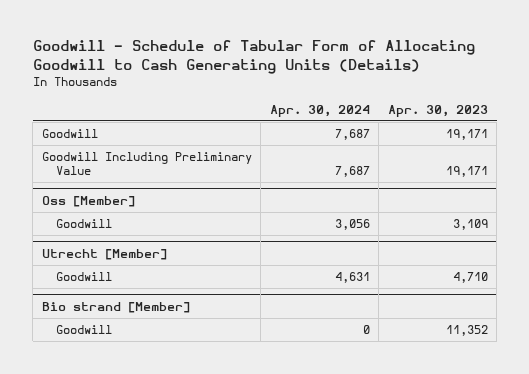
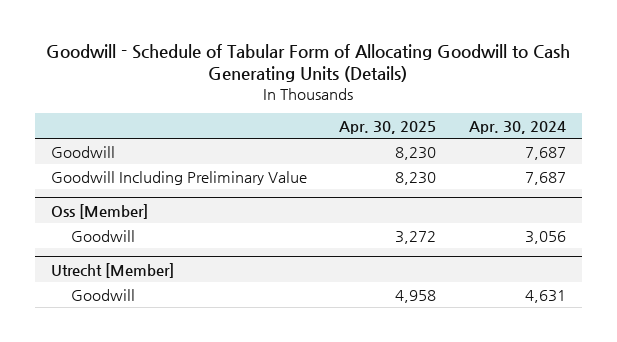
- | Apr. 30, 2024 | Apr. 30, 2023
+ | Apr. 30, 2025 | Apr. 30, 2024
- Bio strand [Member]
- Goodwill | 0 | 11,352

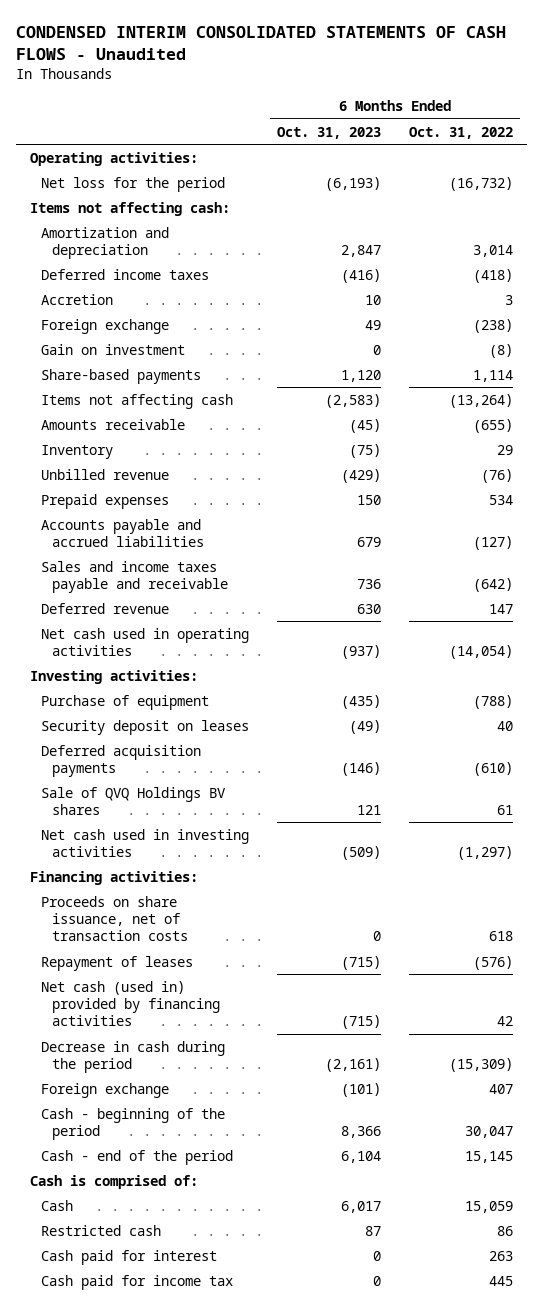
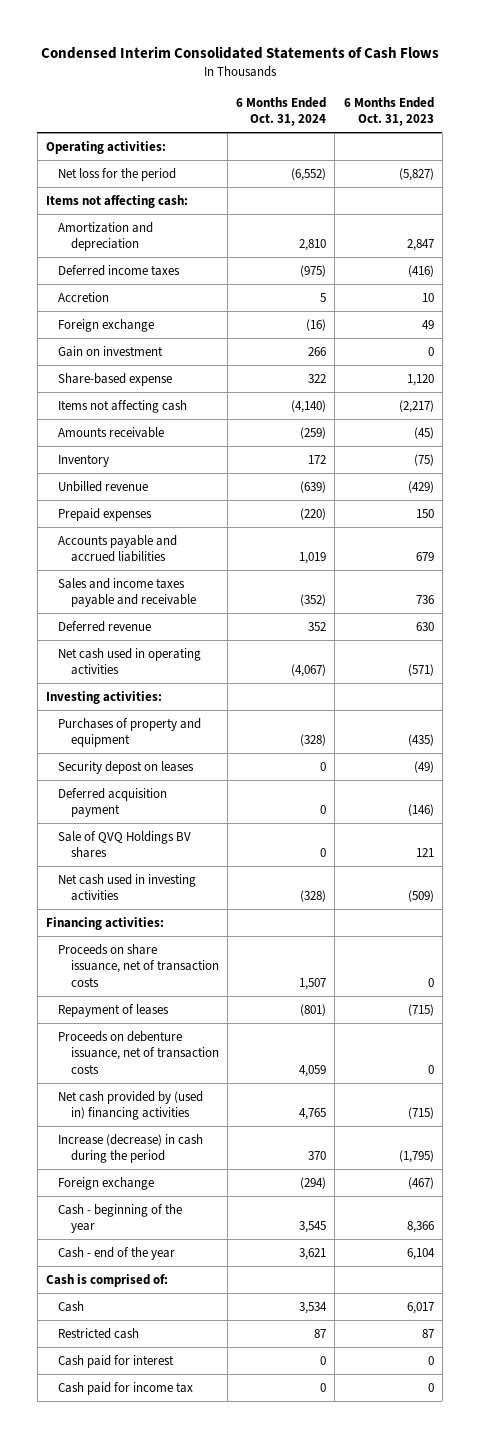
- CONDENSED INTERIM CONSOLIDATED STATEMENTS OF CASH FLOWS - Unaudited
+ Condensed Interim Consolidated Statements of Cash Flows
- | 6 Months Ended Oct. 31, 2023 | 6 Months Ended Oct. 31, 2022
+ | 6 Months Ended Oct. 31, 2024 | 6 Months Ended Oct. 31, 2023
- Net loss for the period | (6,193) | (16,732)
+ Net loss for the period | (6,552) | (5,827)
- Share-based payments | 1,120 | 1,114
- Items not affecting cash | (2,583) | (13,264)
+ Share-based expense | 322 | 1,120
+ Items not affecting cash | (4,140) | (2,217)
- Net cash used in operating activities | (937) | (14,054)
+ Net cash used in operating activities | (4,067) | (571)
- Purchase of equipment | (435) | (788)
- Security deposit on leases | (49) | 40
- Deferred acquisition payments | (146) | (610)
+ Purchases of property and equipment | (328) | (435)
+ Security depost on leases | 0 | (49)
+ Deferred acquisition payment | 0 | (146)
- Net cash (used in) provided by financing activities | (715) | 42
- Decrease in cash during the period | (2,161) | (15,309)
- Foreign exchange | (101) | 407
- Cash - beginning of the period | 8,366 | 30,047
- Cash - end of the period | 6,104 | 15,145
+ Proceeds on debenture issuance, net of transaction costs | 4,059 | 0
+ Net cash provided by (used in) financing activities | 4,765 | (715)
+ Increase (decrease) in cash during the period | 370 | (1,795)
+ Foreign exchange | (294) | (467)
+ Cash - beginning of the year | 3,545 | 8,366
+ Cash - end of the year | 3,621 | 6,104

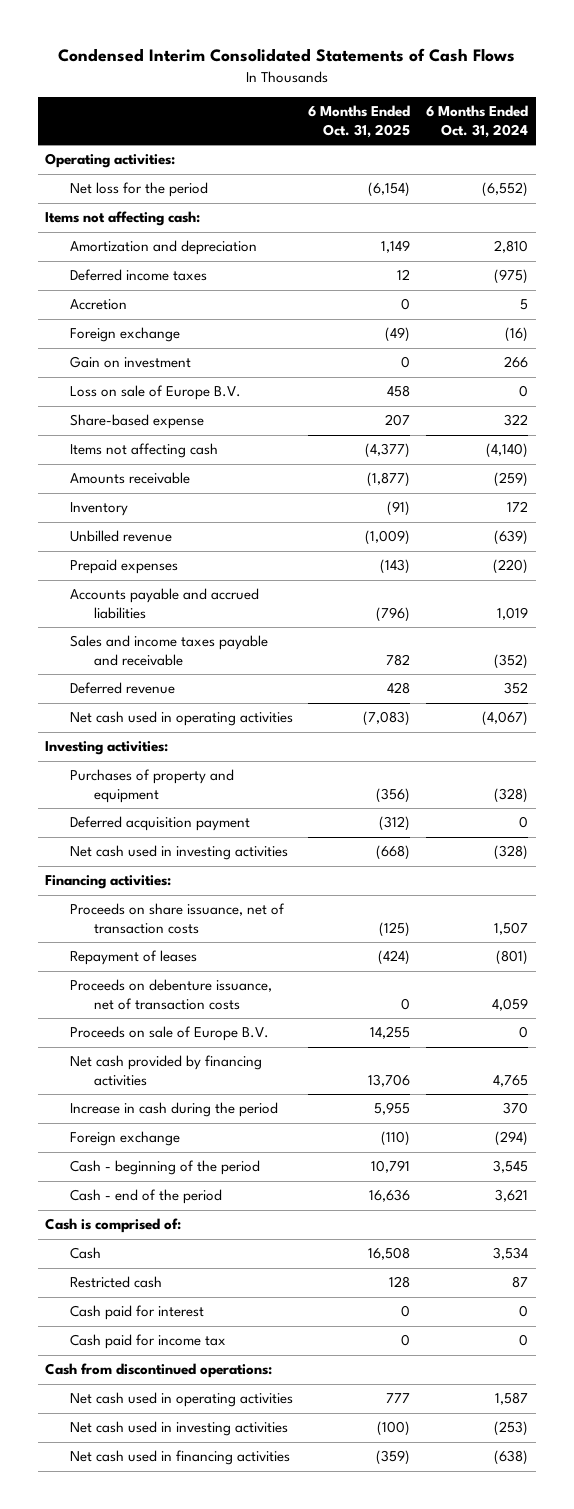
- | 6 Months Ended Oct. 31, 2024 | 6 Months Ended Oct. 31, 2023
+ | 6 Months Ended Oct. 31, 2025 | 6 Months Ended Oct. 31, 2024
+ Loss on sale of Europe B.V. | 458 | 0
- Security depost on leases | 0 | (49)
- Sale of QVQ Holdings BV shares | 0 | 121
- Net cash provided by (used in) financing activities | 4,765 | (715)
- Increase (decrease) in cash during the period | 370 | (1,795)
+ Proceeds on sale of Europe B.V. | 14,255 | 0
+ Net cash provided by financing activities | 13,706 | 4,765
+ Increase in cash during the period | 5,955 | 370
- Cash - beginning of the year | 3,545 | 8,366
- Cash - end of the year | 3,621 | 6,104
+ Cash - beginning of the period | 10,791 | 3,545
+ Cash - end of the period | 16,636 | 3,621
+ Cash from discontinued operations:
+ Net cash used in operating activities | 777 | 1,587
+ Net cash used in investing activities | (100) | (253)
+ Net cash used in financing activities | (359) | (638)

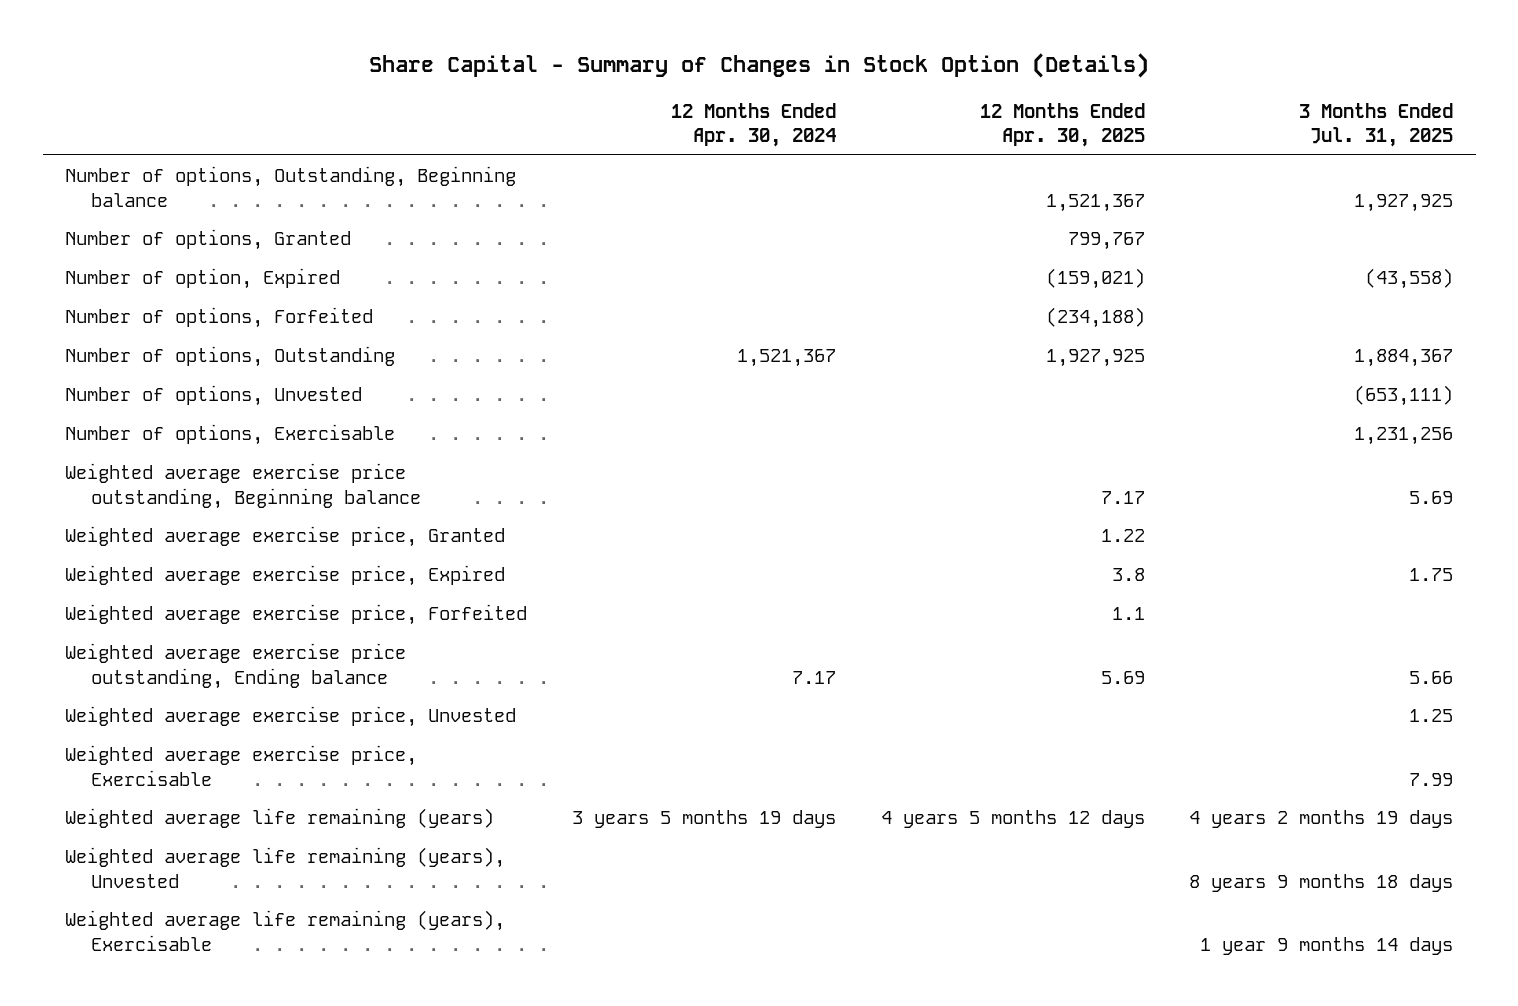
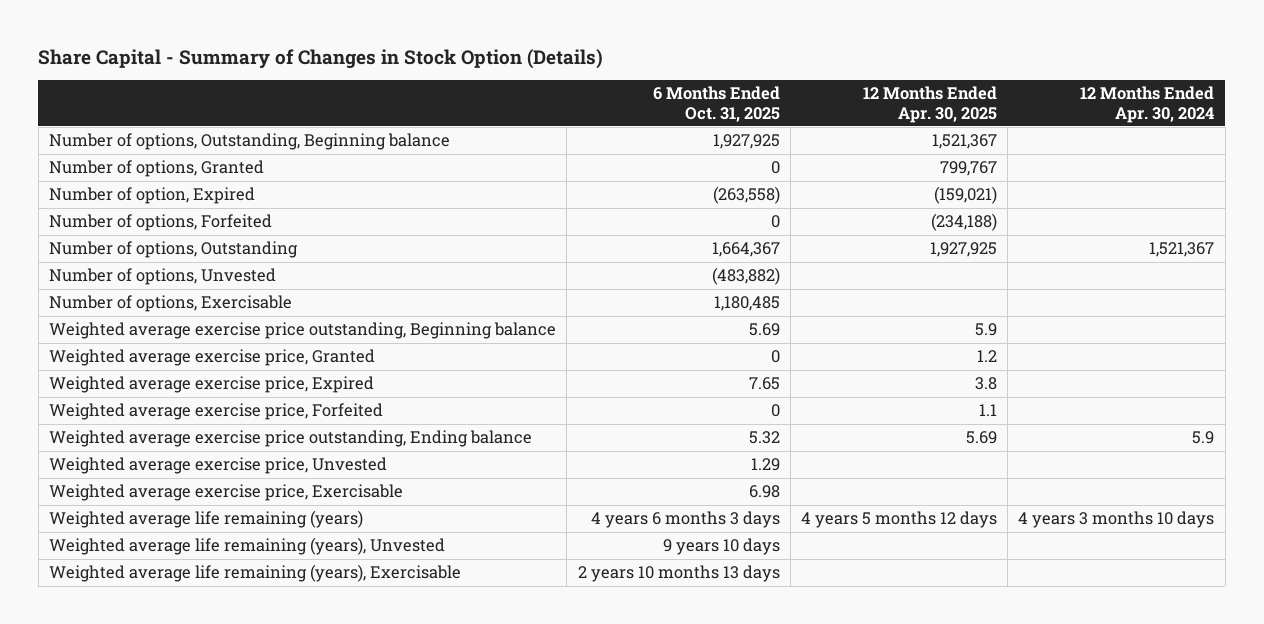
- | 12 Months Ended Apr. 30, 2024 | 12 Months Ended Apr. 30, 2025 | 3 Months Ended Jul. 31, 2025
+ | 6 Months Ended Oct. 31, 2025 | 12 Months Ended Apr. 30, 2025 | 12 Months Ended Apr. 30, 2024
- Weighted average exercise price outstanding, Beginning balance | | 7.17 | 5.69
- Weighted average exercise price, Granted | | 1.22 |
+ Weighted average exercise price outstanding, Beginning balance | 5.69 | 5.9 |
+ Weighted average exercise price, Granted | 0 | 1.2 |
- Weighted average exercise price outstanding, Ending balance | 7.17 | 5.69 | 5.66
+ Weighted average exercise price outstanding, Ending balance | 5.32 | 5.69 | 5.9
- Weighted average life remaining (years) | 3 years 5 months 19 days | 4 years 5 months 12 days | 4 years 2 months 19 days
+ Weighted average life remaining (years) | 4 years 6 months 3 days | 4 years 5 months 12 days | 4 years 3 months 10 days

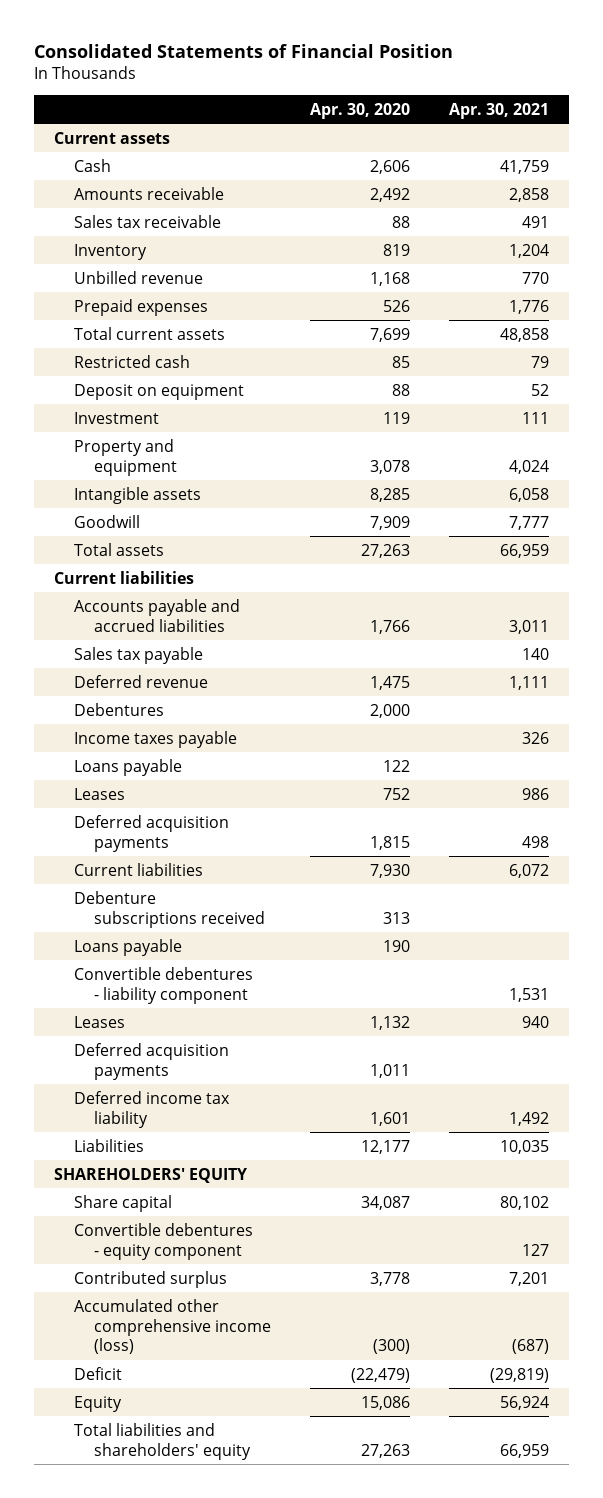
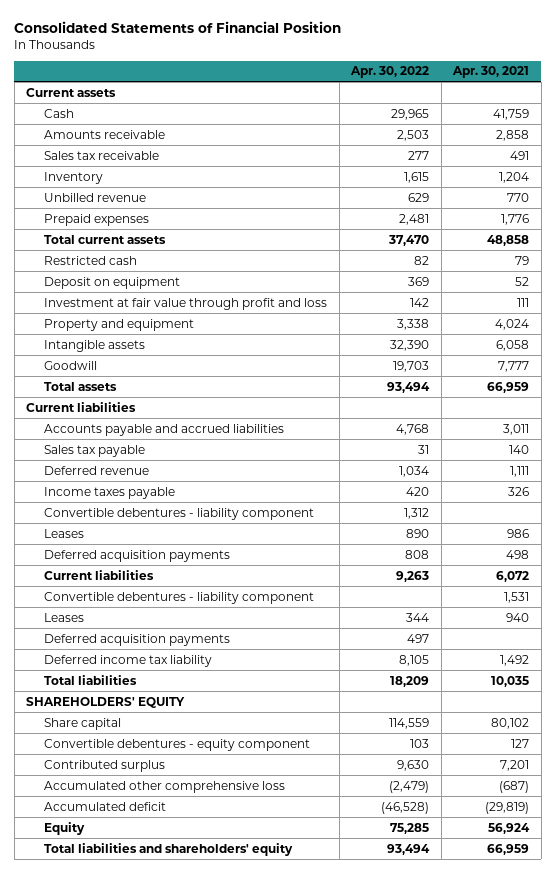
- | Apr. 30, 2020 | Apr. 30, 2021
+ | Apr. 30, 2022 | Apr. 30, 2021
- Investment | 119 | 111
+ Investment at fair value through profit and loss | 142 | 111
- Debentures | 2,000 |
- Loans payable | 122 |
+ Convertible debentures - liability component | 1,312 |
- Debenture subscriptions received | 313 |
- Loans payable | 190 |
- Liabilities | 12,177 | 10,035
+ Total liabilities | 18,209 | 10,035
- Accumulated other comprehensive income (loss) | (300) | (687)
- Deficit | (22,479) | (29,819)
+ Accumulated other comprehensive loss | (2,479) | (687)
+ Accumulated deficit | (46,528) | (29,819)

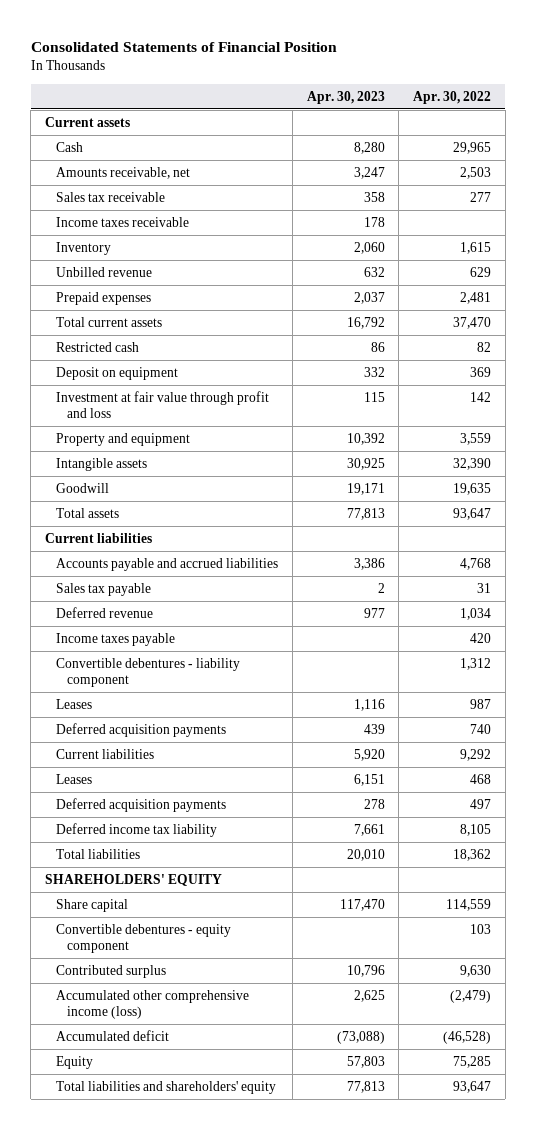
- | Apr. 30, 2022 | Apr. 30, 2021
+ | Apr. 30, 2023 | Apr. 30, 2022
- Amounts receivable | 2,503 | 2,858
+ Amounts receivable, net | 3,247 | 2,503
+ Income taxes receivable | 178 |
- Property and equipment | 3,338 | 4,024
+ Property and equipment | 10,392 | 3,559
- Goodwill | 19,703 | 7,777
- Total assets | 93,494 | 66,959
+ Goodwill | 19,171 | 19,635
+ Total assets | 77,813 | 93,647
- Leases | 890 | 986
- Deferred acquisition payments | 808 | 498
- Current liabilities | 9,263 | 6,072
- Convertible debentures - liability component | | 1,531
- Leases | 344 | 940
+ Leases | 1,116 | 987
+ Deferred acquisition payments | 439 | 740
+ Current liabilities | 5,920 | 9,292
+ Leases | 6,151 | 468
- Total liabilities | 18,209 | 10,035
+ Total liabilities | 20,010 | 18,362
- Accumulated other comprehensive loss | (2,479) | (687)
+ Accumulated other comprehensive income (loss) | 2,625 | (2,479)
- Total liabilities and shareholders' equity | 93,494 | 66,959
+ Total liabilities and shareholders' equity | 77,813 | 93,647

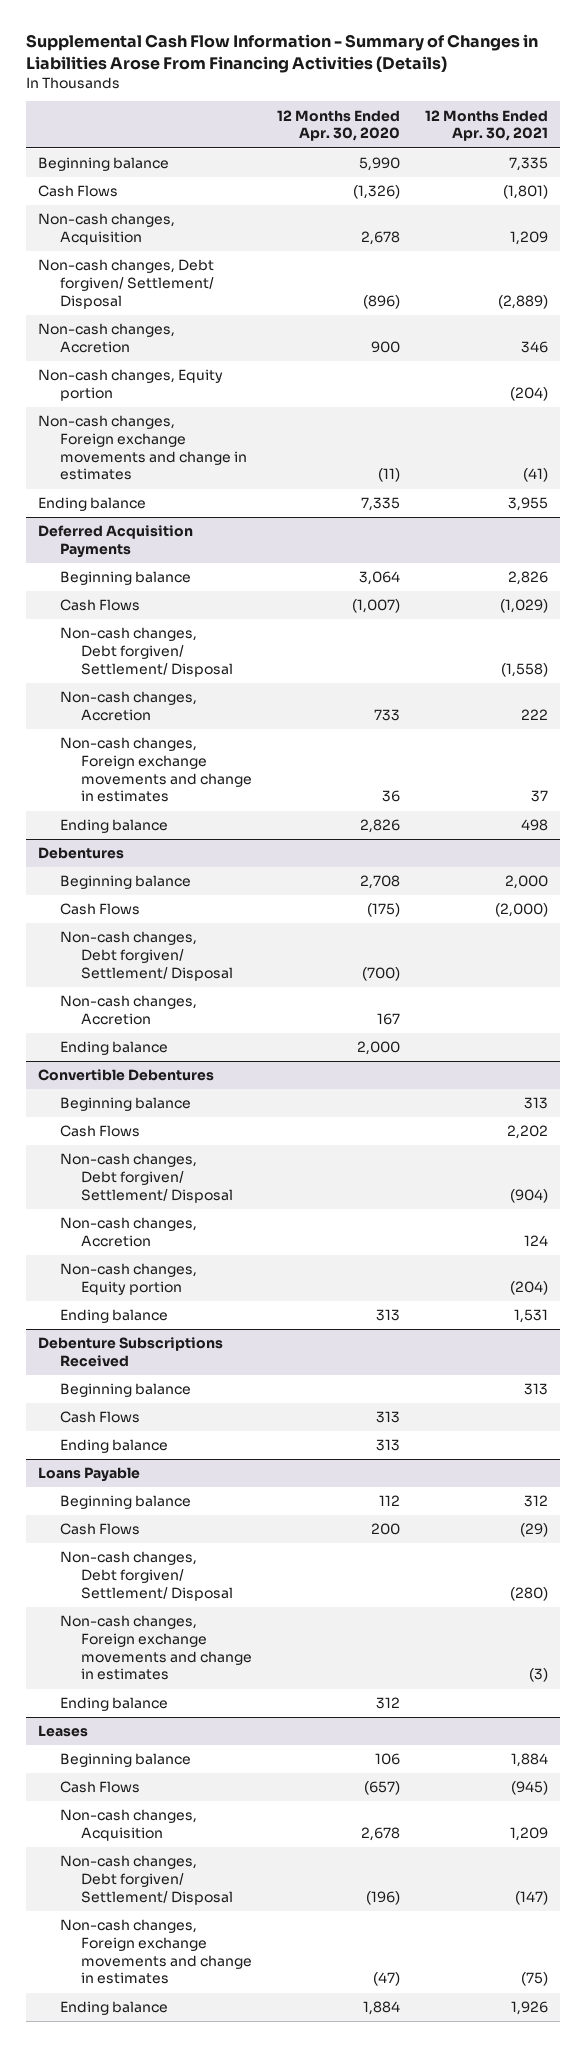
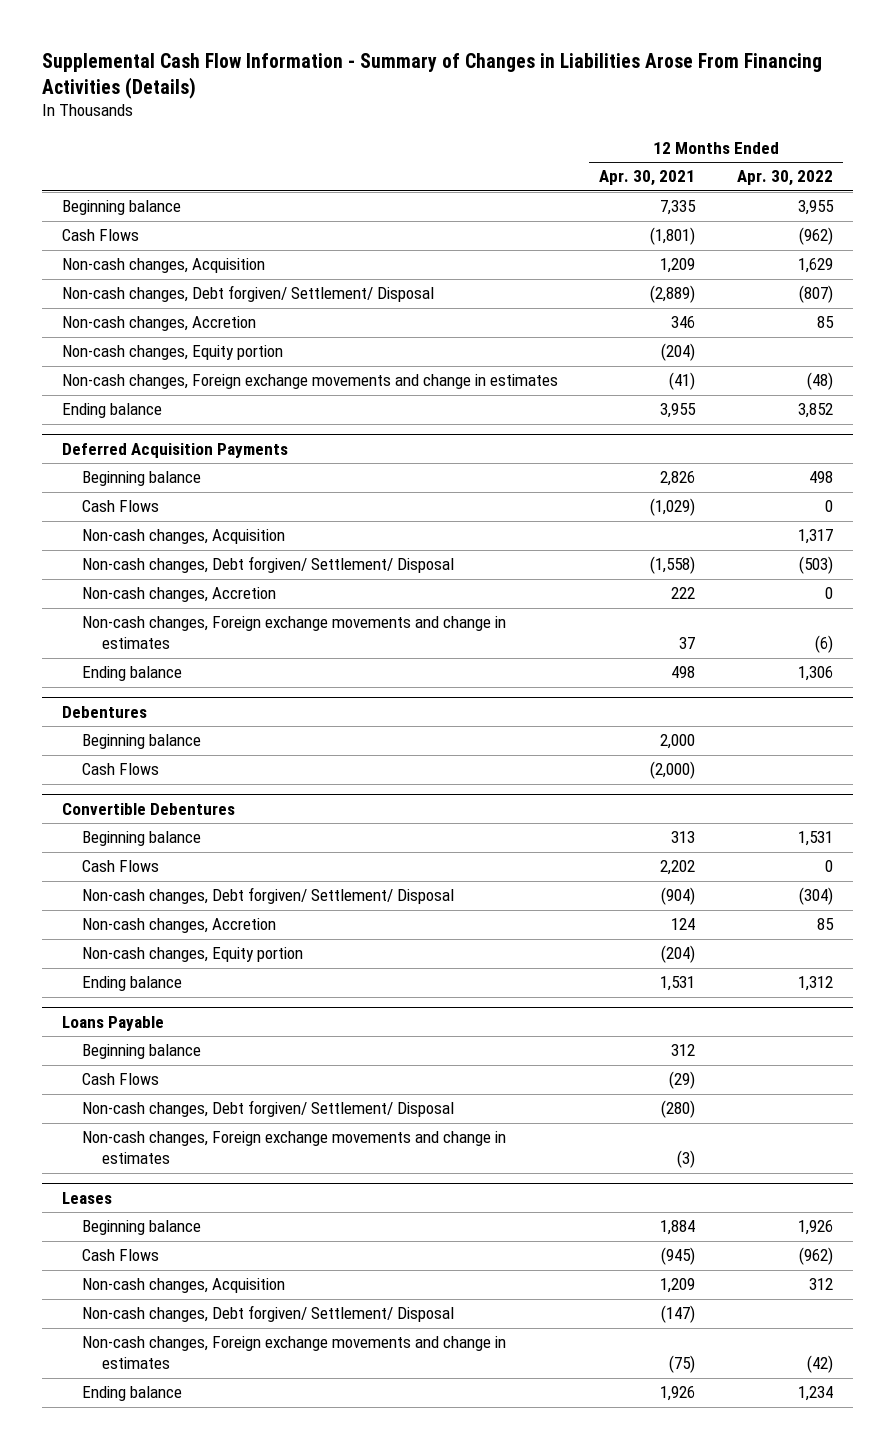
- | 12 Months Ended Apr. 30, 2020 | 12 Months Ended Apr. 30, 2021
+ | 12 Months Ended Apr. 30, 2021 | 12 Months Ended Apr. 30, 2022
@ Deferred Acquisition Payments
+ Non-cash changes, Acquisition | | 1,317
@ Debentures
- Non-cash changes, Debt forgiven/ Settlement/ Disposal | (700) |
- Non-cash changes, Accretion | 167 |
- Ending balance | 2,000 |
- Debenture Subscriptions Received
- Beginning balance | | 313
- Cash Flows | 313 |
- Ending balance | 313 |
@ Loans Payable
- Ending balance | 312 |

